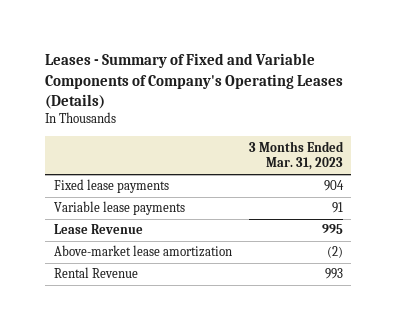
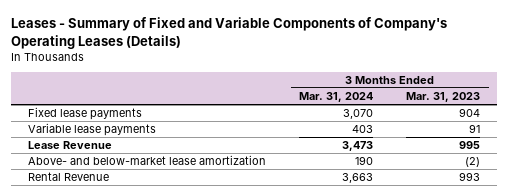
- | 3 Months Ended Mar. 31, 2023
+ | 3 Months Ended Mar. 31, 2024 | 3 Months Ended Mar. 31, 2023
- Above-market lease amortization | (2)
+ Above- and below-market lease amortization | 190 | (2)

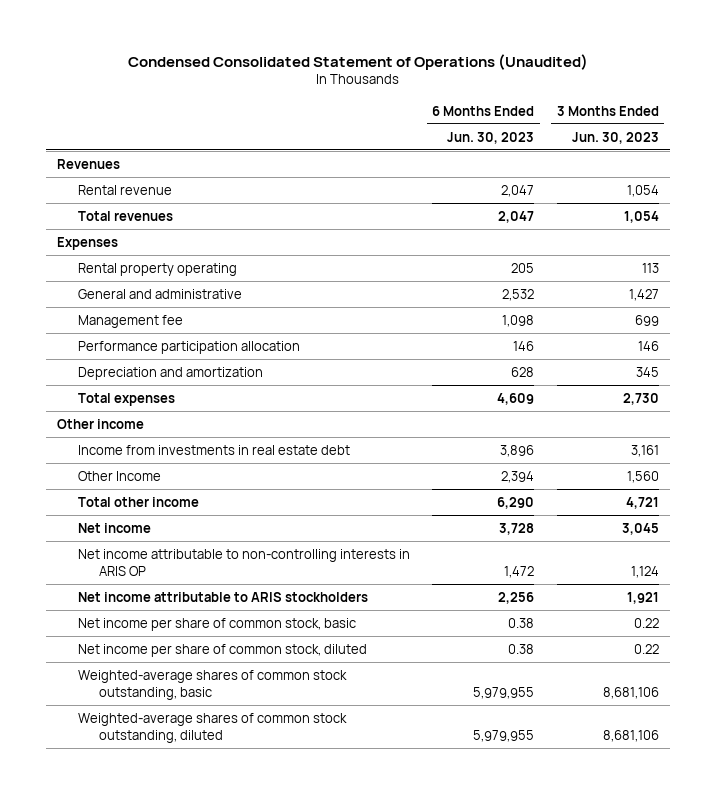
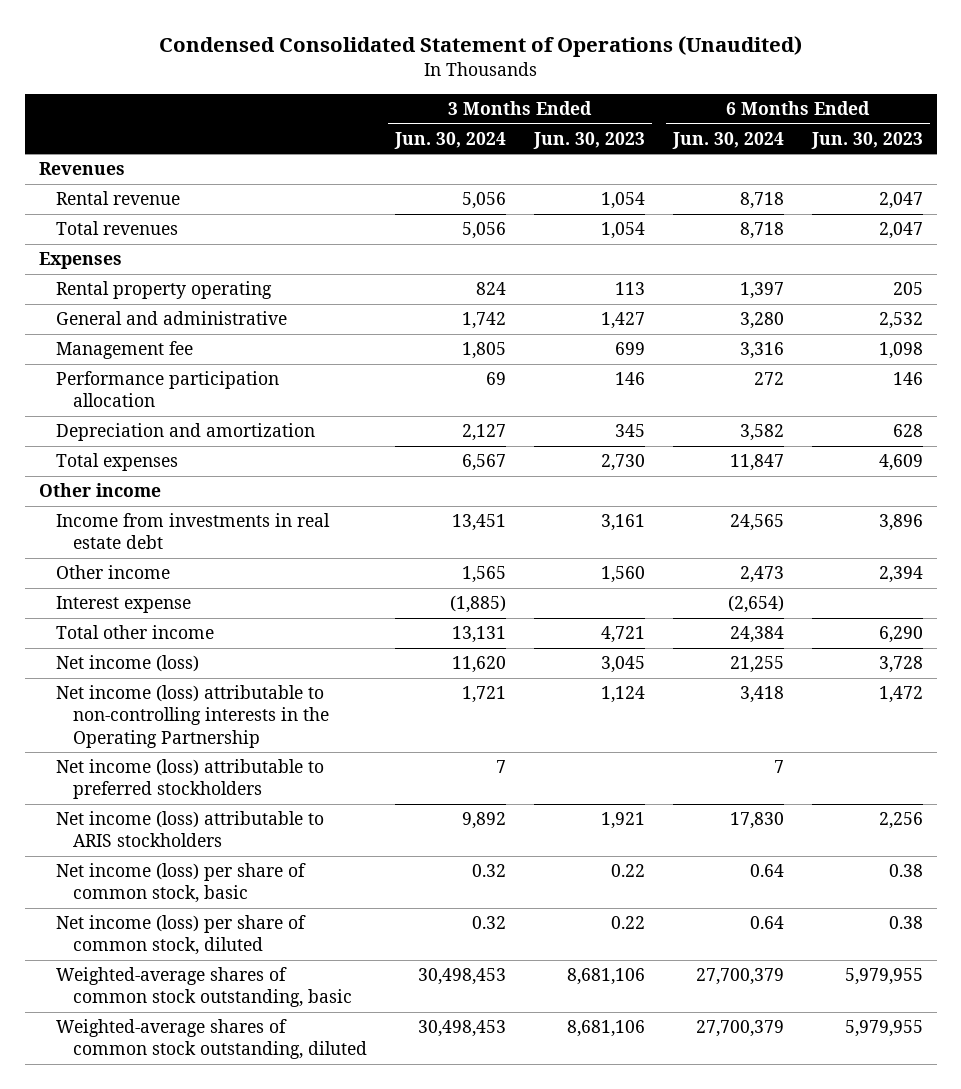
- | 6 Months Ended Jun. 30, 2023 | 3 Months Ended Jun. 30, 2023
+ | 3 Months Ended Jun. 30, 2024 | 3 Months Ended Jun. 30, 2023 | 6 Months Ended Jun. 30, 2024 | 6 Months Ended Jun. 30, 2023
- Other Income | 2,394 | 1,560
+ Other income | 1,565 | 1,560 | 2,473 | 2,394
+ Interest expense | (1,885) | | (2,654) |
- Net income | 3,728 | 3,045
- Net income attributable to non-controlling interests in ARIS OP | 1,472 | 1,124
- Net income attributable to ARIS stockholders | 2,256 | 1,921
- Net income per share of common stock, basic | 0.38 | 0.22
- Net income per share of common stock, diluted | 0.38 | 0.22
+ Net income (loss) | 11,620 | 3,045 | 21,255 | 3,728
+ Net income (loss) attributable to non-controlling interests in the Operating Partnership | 1,721 | 1,124 | 3,418 | 1,472
+ Net income (loss) attributable to preferred stockholders | 7 | | 7 |
+ Net income (loss) attributable to ARIS stockholders | 9,892 | 1,921 | 17,830 | 2,256
+ Net income (loss) per share of common stock, basic | 0.32 | 0.22 | 0.64 | 0.38
+ Net income (loss) per share of common stock, diluted | 0.32 | 0.22 | 0.64 | 0.38

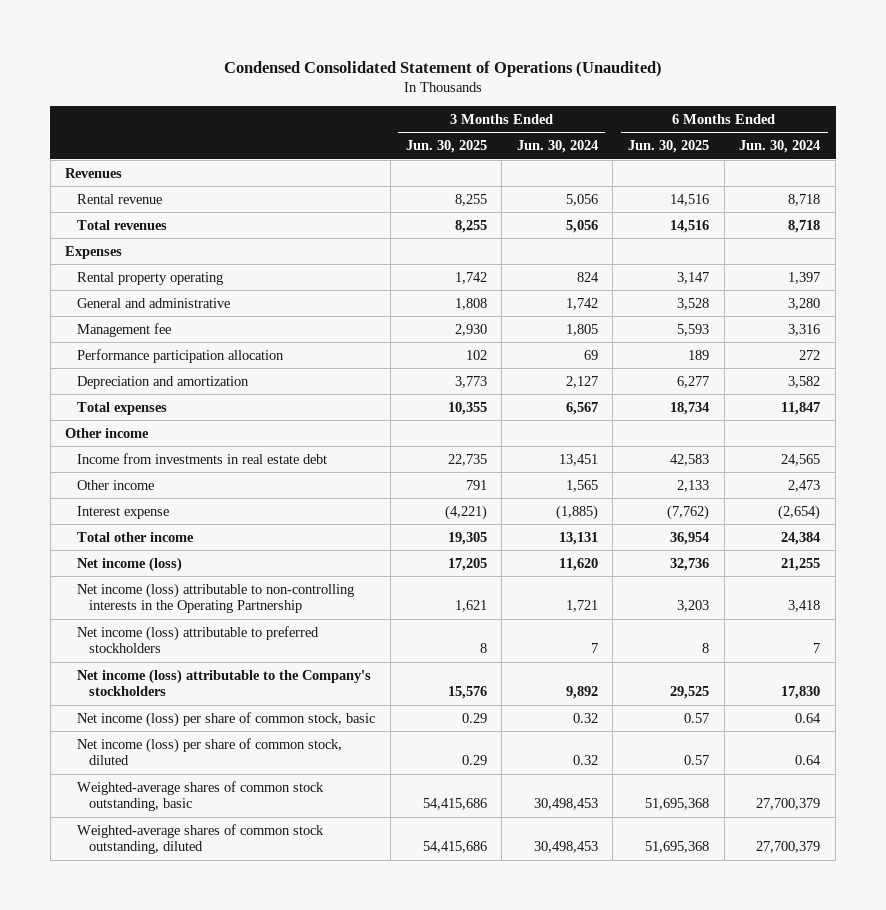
- | 3 Months Ended Jun. 30, 2024 | 3 Months Ended Jun. 30, 2023 | 6 Months Ended Jun. 30, 2024 | 6 Months Ended Jun. 30, 2023
+ | 3 Months Ended Jun. 30, 2025 | 3 Months Ended Jun. 30, 2024 | 6 Months Ended Jun. 30, 2025 | 6 Months Ended Jun. 30, 2024
- Net income (loss) attributable to ARIS stockholders | 9,892 | 1,921 | 17,830 | 2,256
+ Net income (loss) attributable to the Company's stockholders | 15,576 | 9,892 | 29,525 | 17,830

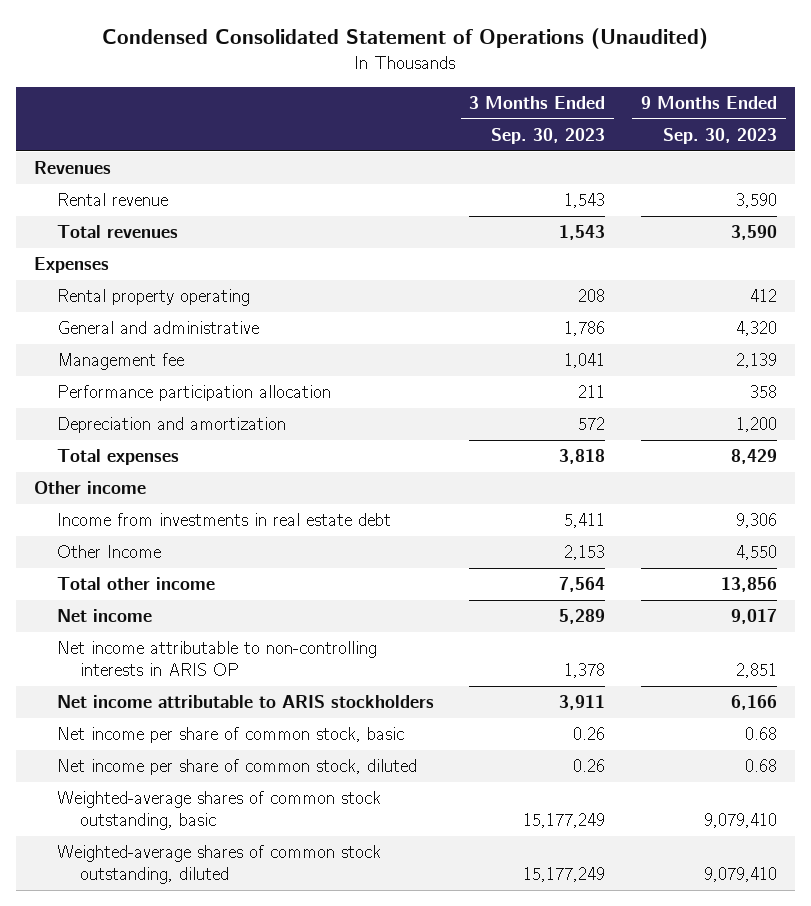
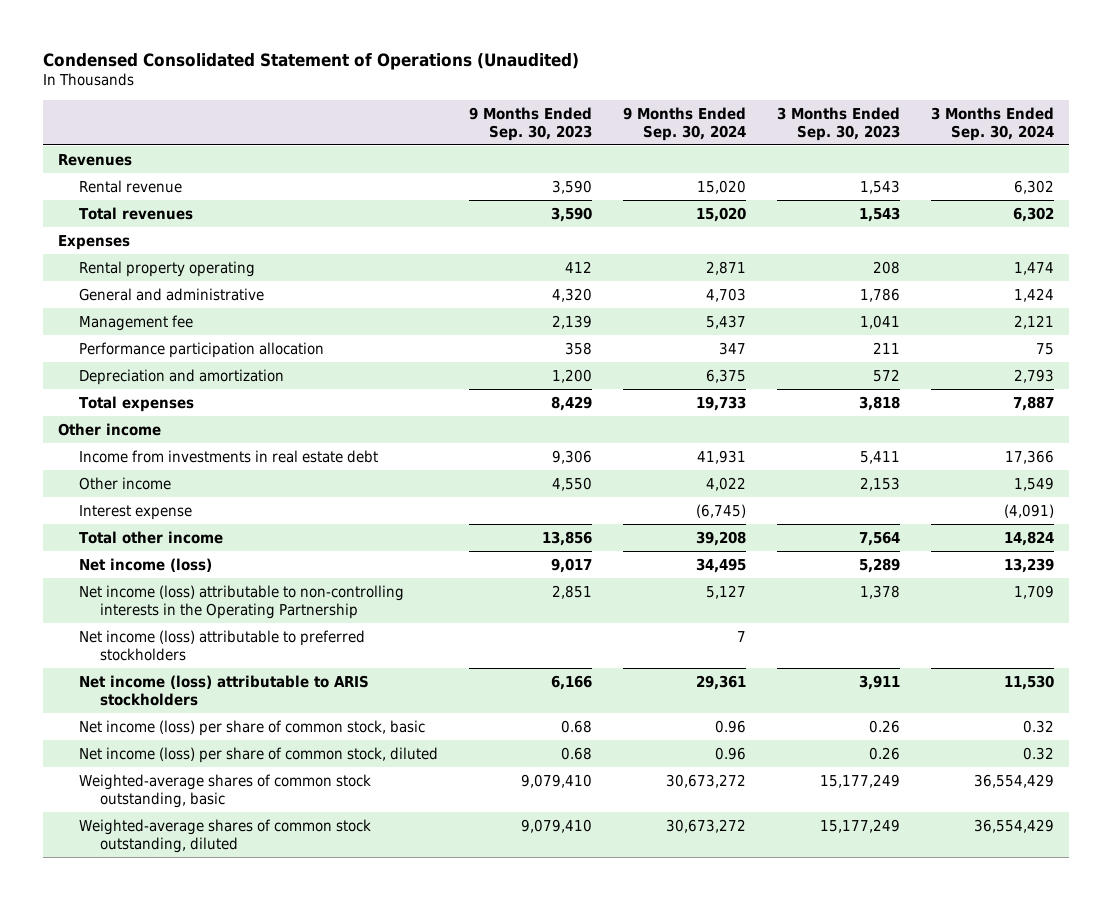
- | 3 Months Ended Sep. 30, 2023 | 9 Months Ended Sep. 30, 2023
+ | 9 Months Ended Sep. 30, 2023 | 9 Months Ended Sep. 30, 2024 | 3 Months Ended Sep. 30, 2023 | 3 Months Ended Sep. 30, 2024
- Other Income | 2,153 | 4,550
+ Other income | 4,550 | 4,022 | 2,153 | 1,549
+ Interest expense | | (6,745) | | (4,091)
- Net income | 5,289 | 9,017
- Net income attributable to non-controlling interests in ARIS OP | 1,378 | 2,851
- Net income attributable to ARIS stockholders | 3,911 | 6,166
- Net income per share of common stock, basic | 0.26 | 0.68
- Net income per share of common stock, diluted | 0.26 | 0.68
+ Net income (loss) | 9,017 | 34,495 | 5,289 | 13,239
+ Net income (loss) attributable to non-controlling interests in the Operating Partnership | 2,851 | 5,127 | 1,378 | 1,709
+ Net income (loss) attributable to preferred stockholders | | 7 | |
+ Net income (loss) attributable to ARIS stockholders | 6,166 | 29,361 | 3,911 | 11,530
+ Net income (loss) per share of common stock, basic | 0.68 | 0.96 | 0.26 | 0.32
+ Net income (loss) per share of common stock, diluted | 0.68 | 0.96 | 0.26 | 0.32

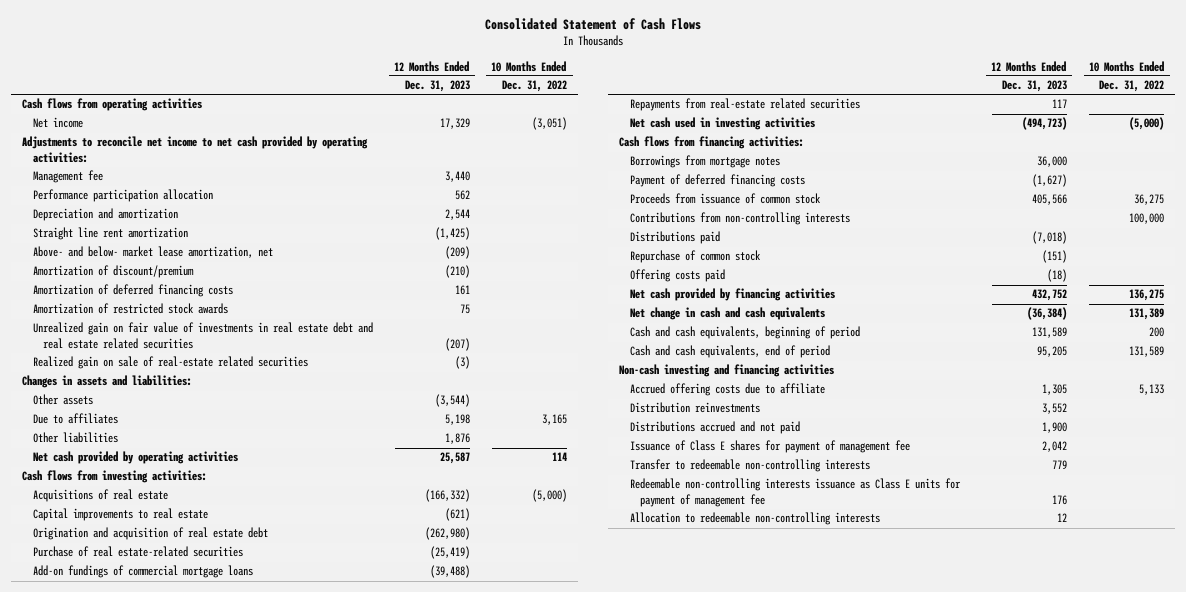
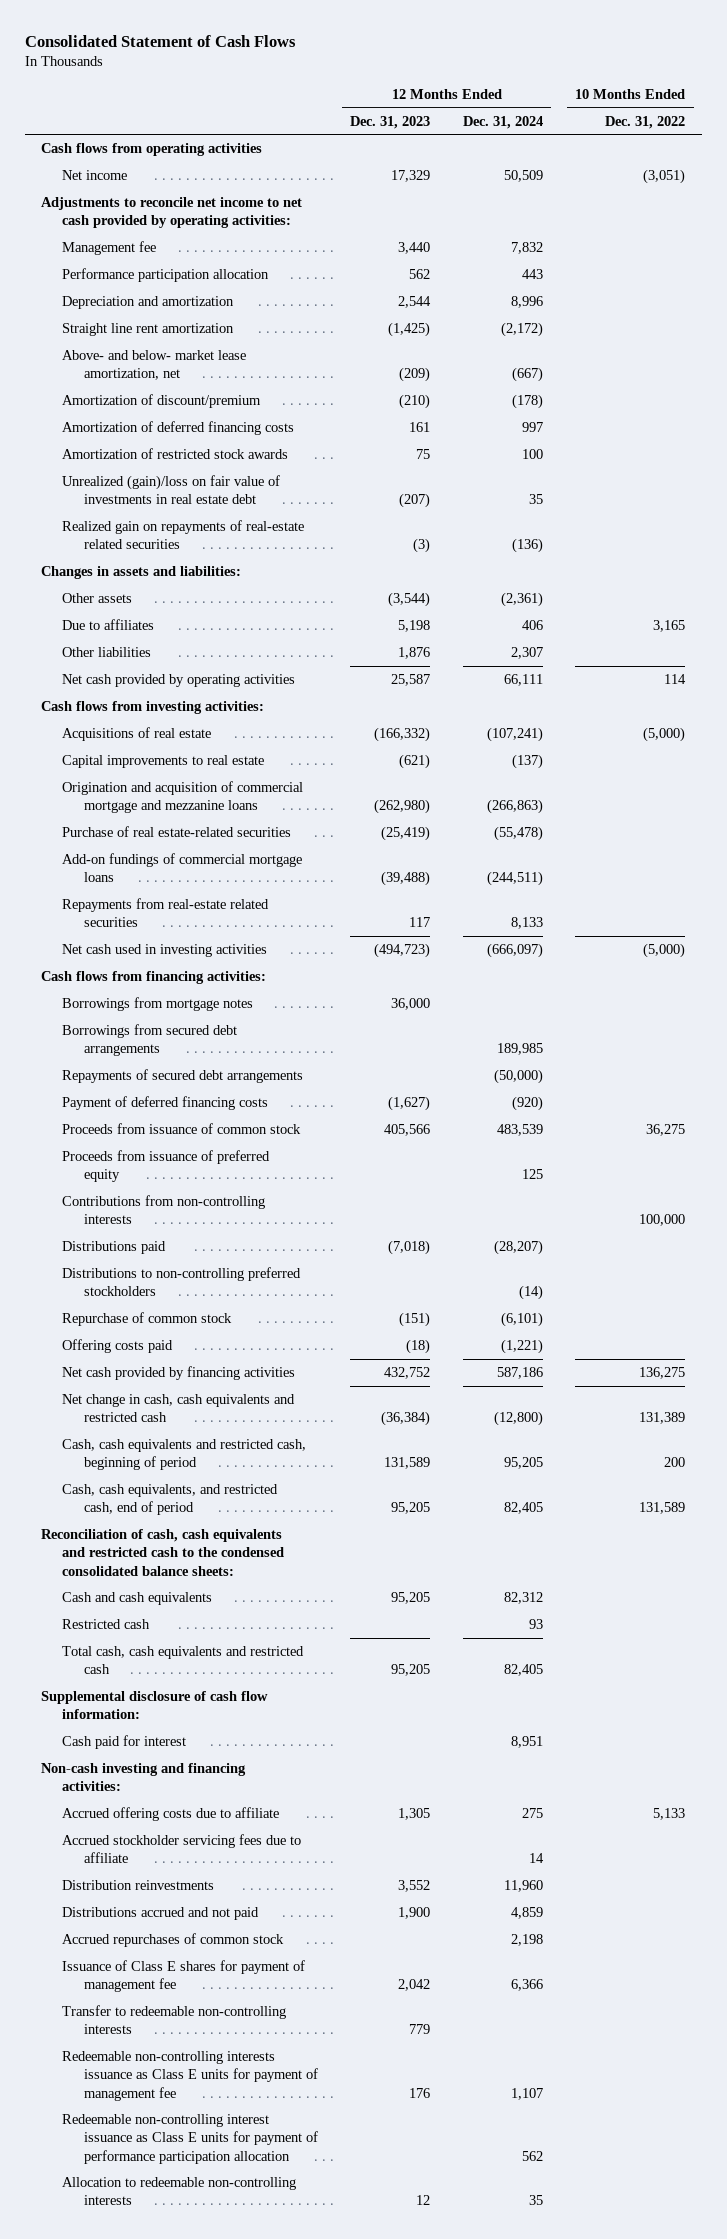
- | 12 Months Ended Dec. 31, 2023 | 10 Months Ended Dec. 31, 2022
+ | 12 Months Ended Dec. 31, 2023 | 12 Months Ended Dec. 31, 2024 | 10 Months Ended Dec. 31, 2022
- Unrealized gain on fair value of investments in real estate debt and real estate related securities | (207) |
- Realized gain on sale of real-estate related securities | (3) |
+ Unrealized (gain)/loss on fair value of investments in real estate debt | (207) | 35 |
+ Realized gain on repayments of real-estate related securities | (3) | (136) |
- Origination and acquisition of real estate debt | (262,980) |
+ Origination and acquisition of commercial mortgage and mezzanine loans | (262,980) | (266,863) |
+ Borrowings from secured debt arrangements | | 189,985 |
+ Repayments of secured debt arrangements | | (50,000) |
+ Proceeds from issuance of preferred equity | | 125 |
+ Distributions to non-controlling preferred stockholders | | (14) |
- Net change in cash and cash equivalents | (36,384) | 131,389
- Cash and cash equivalents, beginning of period | 131,589 | 200
- Cash and cash equivalents, end of period | 95,205 | 131,589
- Non-cash investing and financing activities
+ Net change in cash, cash equivalents and restricted cash | (36,384) | (12,800) | 131,389
+ Cash, cash equivalents and restricted cash, beginning of period | 131,589 | 95,205 | 200
+ Cash, cash equivalents, and restricted cash, end of period | 95,205 | 82,405 | 131,589
+ Reconciliation of cash, cash equivalents and restricted cash to the condensed consolidated balance sheets:
+ Cash and cash equivalents | 95,205 | 82,312 |
+ Restricted cash | | 93 |
+ Total cash, cash equivalents and restricted cash | 95,205 | 82,405 |
+ Supplemental disclosure of cash flow information:
+ Cash paid for interest | | 8,951 |
+ Non-cash investing and financing activities:
+ Accrued stockholder servicing fees due to affiliate | | 14 |
+ Accrued repurchases of common stock | | 2,198 |
+ Redeemable non-controlling interest issuance as Class E units for payment of performance participation allocation | | 562 |

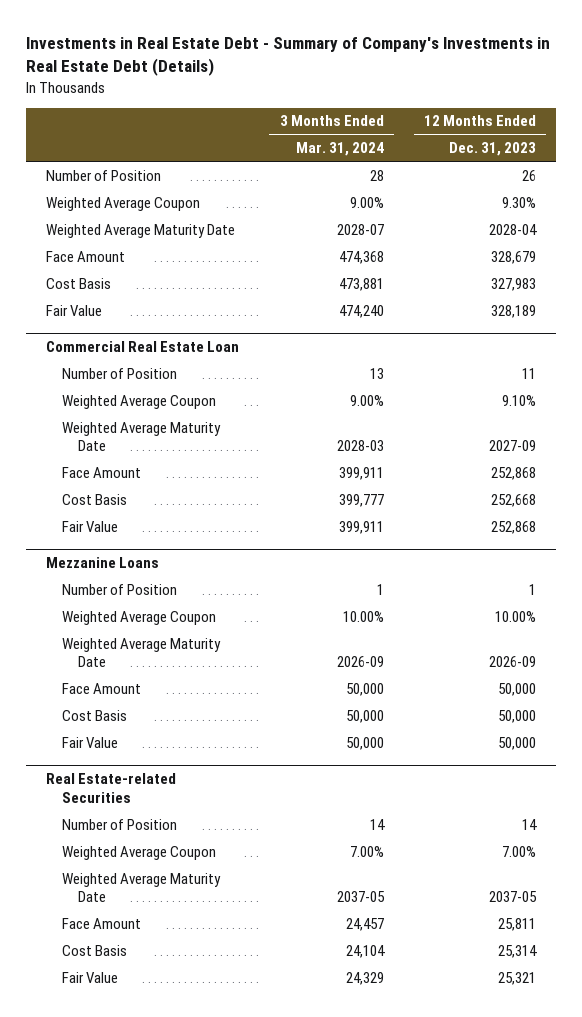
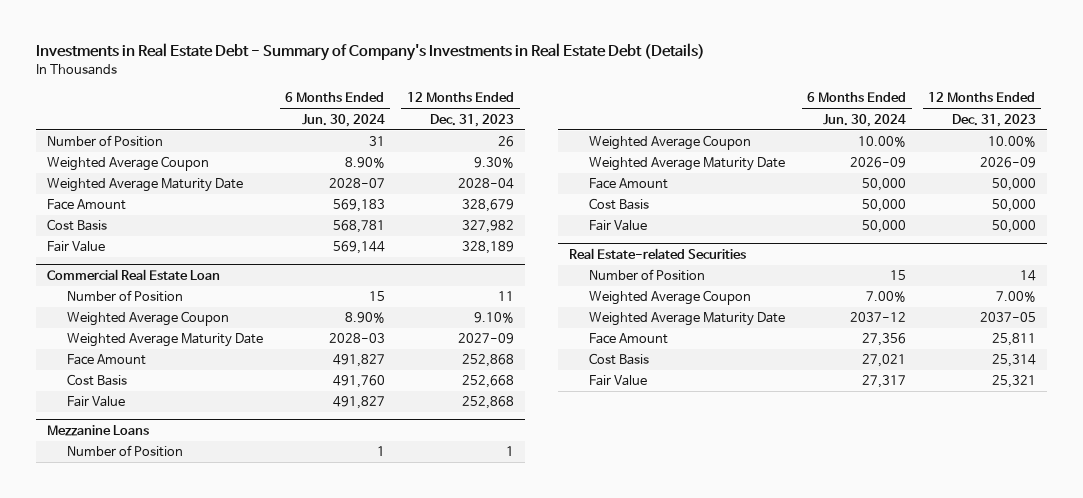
- | 3 Months Ended Mar. 31, 2024 | 12 Months Ended Dec. 31, 2023
+ | 6 Months Ended Jun. 30, 2024 | 12 Months Ended Dec. 31, 2023
- Cost Basis | 473,881 | 327,983
+ Cost Basis | 568,781 | 327,982

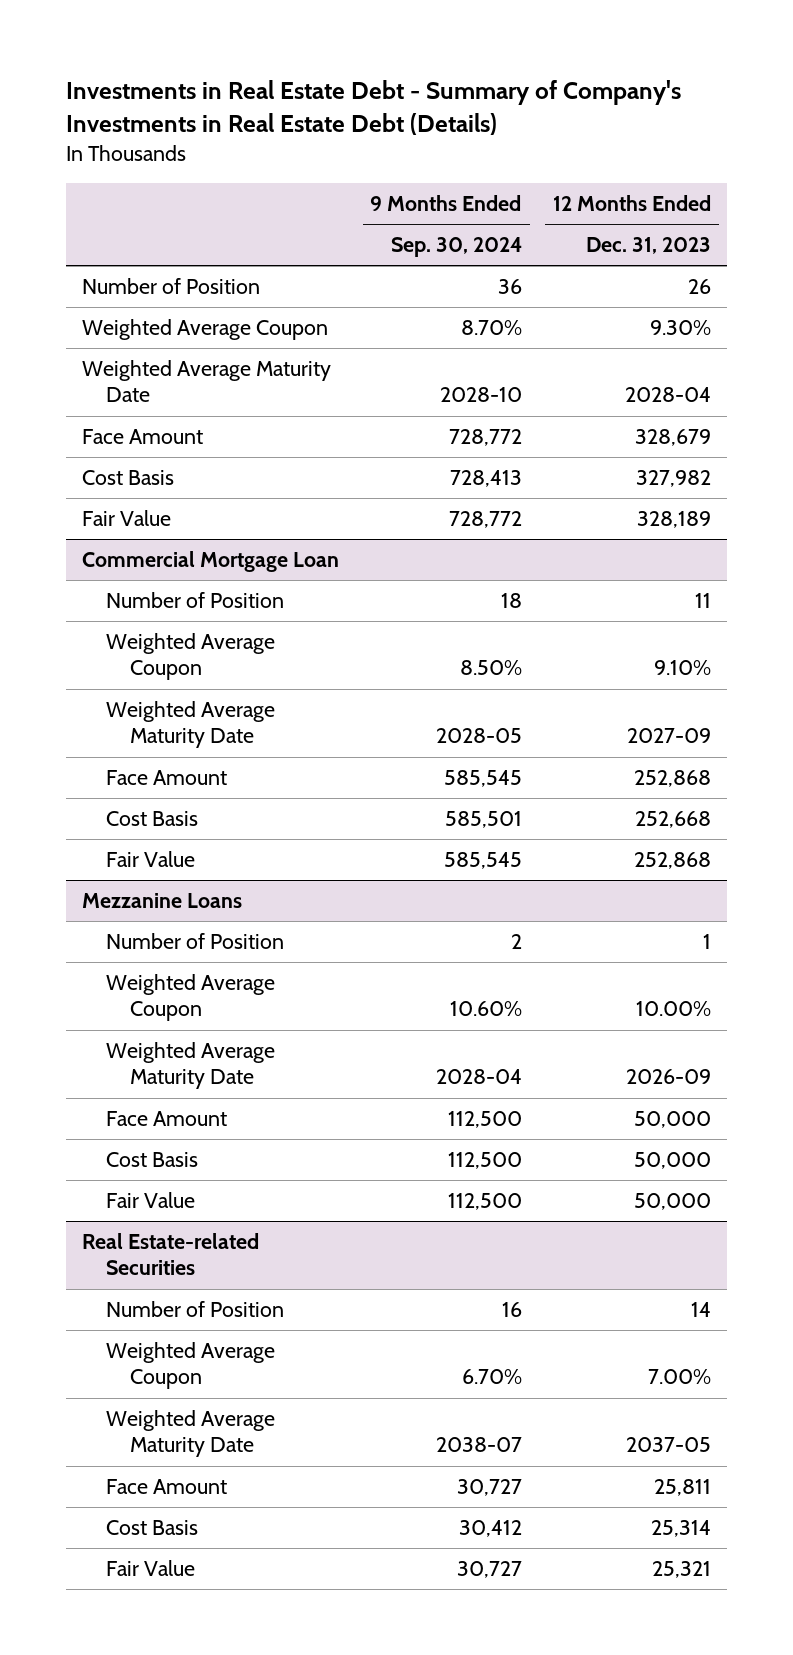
- | 6 Months Ended Jun. 30, 2024 | 12 Months Ended Dec. 31, 2023
+ | 9 Months Ended Sep. 30, 2024 | 12 Months Ended Dec. 31, 2023
- Commercial Real Estate Loan
+ Commercial Mortgage Loan

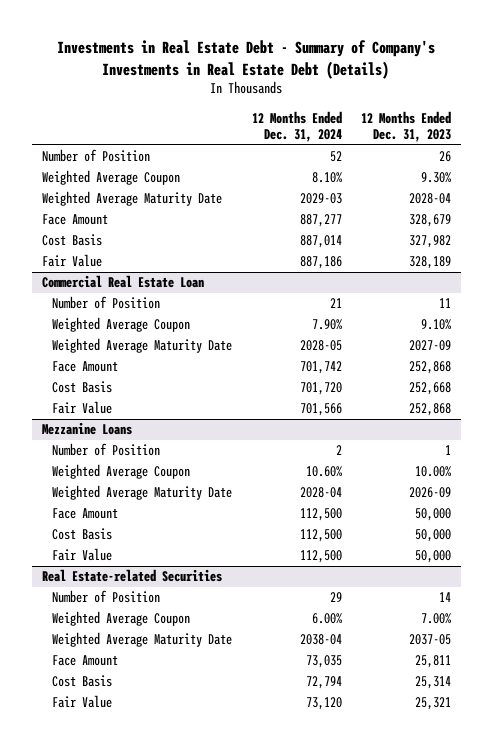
- | 9 Months Ended Sep. 30, 2024 | 12 Months Ended Dec. 31, 2023
+ | 12 Months Ended Dec. 31, 2024 | 12 Months Ended Dec. 31, 2023
- Commercial Mortgage Loan
+ Commercial Real Estate Loan

